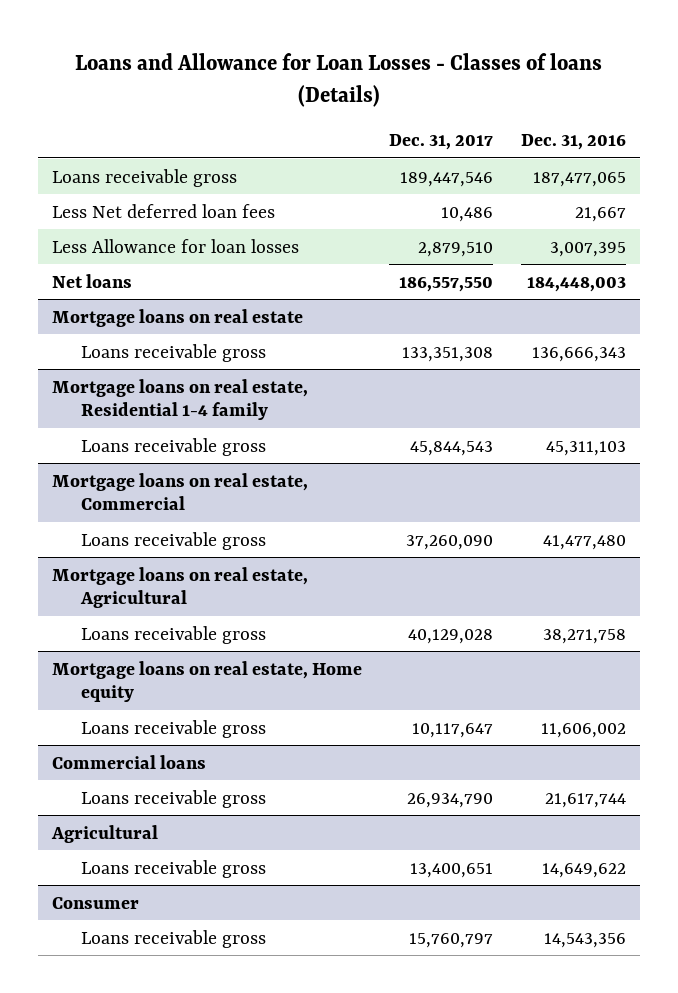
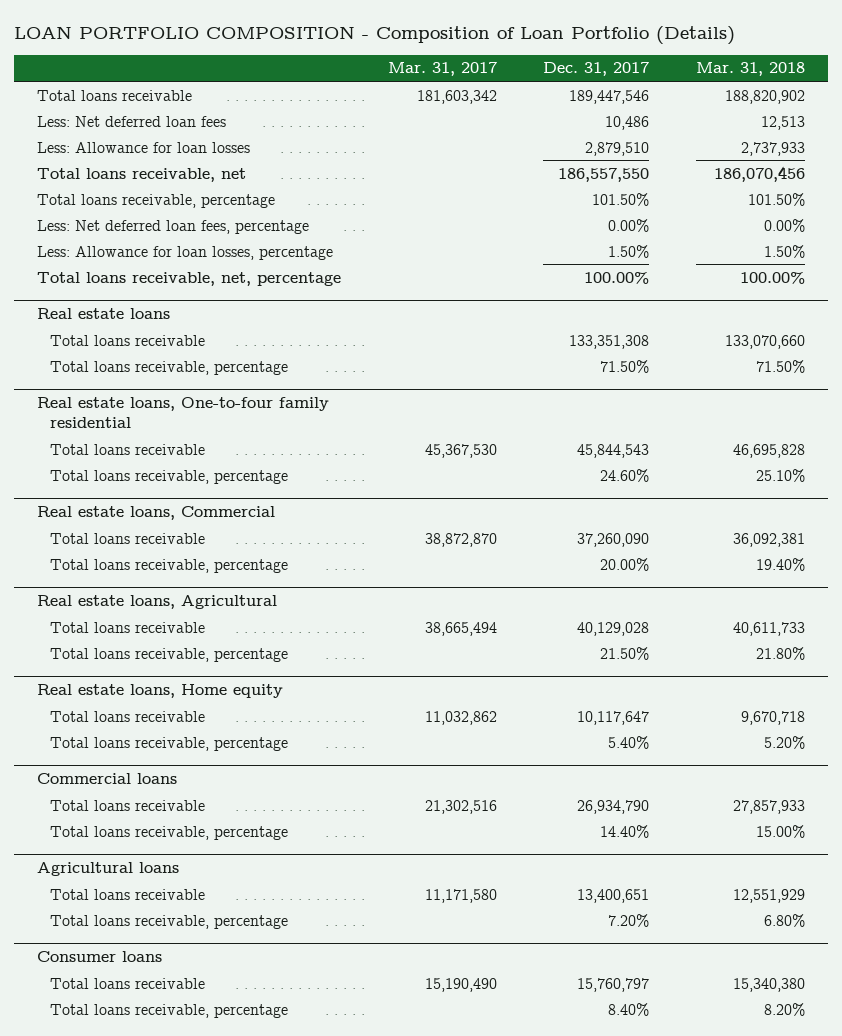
- Loans and Allowance for Loan Losses - Classes of loans (Details)
+ LOAN PORTFOLIO COMPOSITION - Composition of Loan Portfolio (Details)
- | Dec. 31, 2017 | Dec. 31, 2016
+ | Mar. 31, 2017 | Dec. 31, 2017 | Mar. 31, 2018
- Loans receivable gross | 189,447,546 | 187,477,065
- Less Net deferred loan fees | 10,486 | 21,667
- Less Allowance for loan losses | 2,879,510 | 3,007,395
- Net loans | 186,557,550 | 184,448,003
- Mortgage loans on real estate
- Loans receivable gross | 133,351,308 | 136,666,343
- Mortgage loans on real estate, Residential 1-4 family
- Loans receivable gross | 45,844,543 | 45,311,103
- Mortgage loans on real estate, Commercial
- Loans receivable gross | 37,260,090 | 41,477,480
- Mortgage loans on real estate, Agricultural
- Loans receivable gross | 40,129,028 | 38,271,758
- Mortgage loans on real estate, Home equity
- Loans receivable gross | 10,117,647 | 11,606,002
+ Total loans receivable | 181,603,342 | 189,447,546 | 188,820,902
+ Less: Net deferred loan fees | | 10,486 | 12,513
+ Less: Allowance for loan losses | | 2,879,510 | 2,737,933
+ Total loans receivable, net | | 186,557,550 | 186,070,456
+ Total loans receivable, percentage | | 101.50% | 101.50%
+ Less: Net deferred loan fees, percentage | | 0.00% | 0.00%
+ Less: Allowance for loan losses, percentage | | 1.50% | 1.50%
+ Total loans receivable, net, percentage | | 100.00% | 100.00%
+ Real estate loans
+ Total loans receivable | | 133,351,308 | 133,070,660
+ Total loans receivable, percentage | | 71.50% | 71.50%
+ Real estate loans, One-to-four family residential
+ Total loans receivable | 45,367,530 | 45,844,543 | 46,695,828
+ Total loans receivable, percentage | | 24.60% | 25.10%
+ Real estate loans, Commercial
+ Total loans receivable | 38,872,870 | 37,260,090 | 36,092,381
+ Total loans receivable, percentage | | 20.00% | 19.40%
+ Real estate loans, Agricultural
+ Total loans receivable | 38,665,494 | 40,129,028 | 40,611,733
+ Total loans receivable, percentage | | 21.50% | 21.80%
+ Real estate loans, Home equity
+ Total loans receivable | 11,032,862 | 10,117,647 | 9,670,718
+ Total loans receivable, percentage | | 5.40% | 5.20%
@ Commercial loans
- Loans receivable gross | 26,934,790 | 21,617,744
- Agricultural
- Loans receivable gross | 13,400,651 | 14,649,622
- Consumer
- Loans receivable gross | 15,760,797 | 14,543,356
@ Commercial loans
+ Total loans receivable | 21,302,516 | 26,934,790 | 27,857,933
+ Total loans receivable, percentage | | 14.40% | 15.00%
+ Agricultural loans
+ Total loans receivable | 11,171,580 | 13,400,651 | 12,551,929
+ Total loans receivable, percentage | | 7.20% | 6.80%
+ Consumer loans
+ Total loans receivable | 15,190,490 | 15,760,797 | 15,340,380
+ Total loans receivable, percentage | | 8.40% | 8.20%

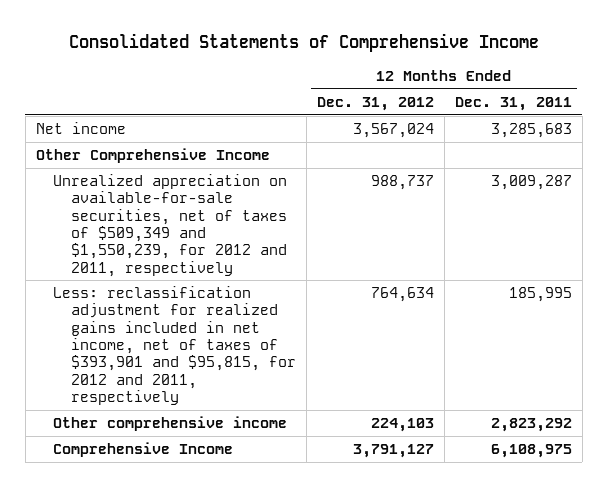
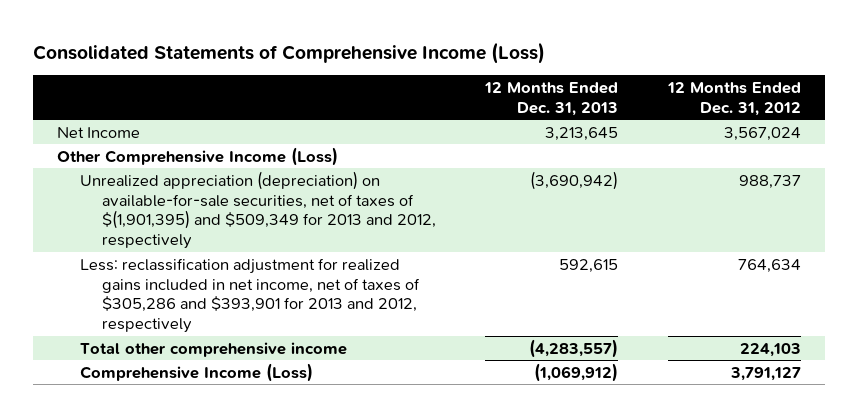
- Consolidated Statements of Comprehensive Income
+ Consolidated Statements of Comprehensive Income (Loss)
- | 12 Months Ended Dec. 31, 2012 | 12 Months Ended Dec. 31, 2011
+ | 12 Months Ended Dec. 31, 2013 | 12 Months Ended Dec. 31, 2012
- Net income | 3,567,024 | 3,285,683
- Other Comprehensive Income
- Unrealized appreciation on available-for-sale securities, net of taxes of $509,349 and $1,550,239, for 2012 and 2011, respectively | 988,737 | 3,009,287
- Less: reclassification adjustment for realized gains included in net income, net of taxes of $393,901 and $95,815, for 2012 and 2011, respectively | 764,634 | 185,995
- Other comprehensive income | 224,103 | 2,823,292
- Comprehensive Income | 3,791,127 | 6,108,975
+ Net Income | 3,213,645 | 3,567,024
+ Other Comprehensive Income (Loss)
+ Unrealized appreciation (depreciation) on available-for-sale securities, net of taxes of $(1,901,395) and $509,349 for 2013 and 2012, respectively | (3,690,942) | 988,737
+ Less: reclassification adjustment for realized gains included in net income, net of taxes of $305,286 and $393,901 for 2013 and 2012, respectively | 592,615 | 764,634
+ Total other comprehensive income | (4,283,557) | 224,103
+ Comprehensive Income (Loss) | (1,069,912) | 3,791,127

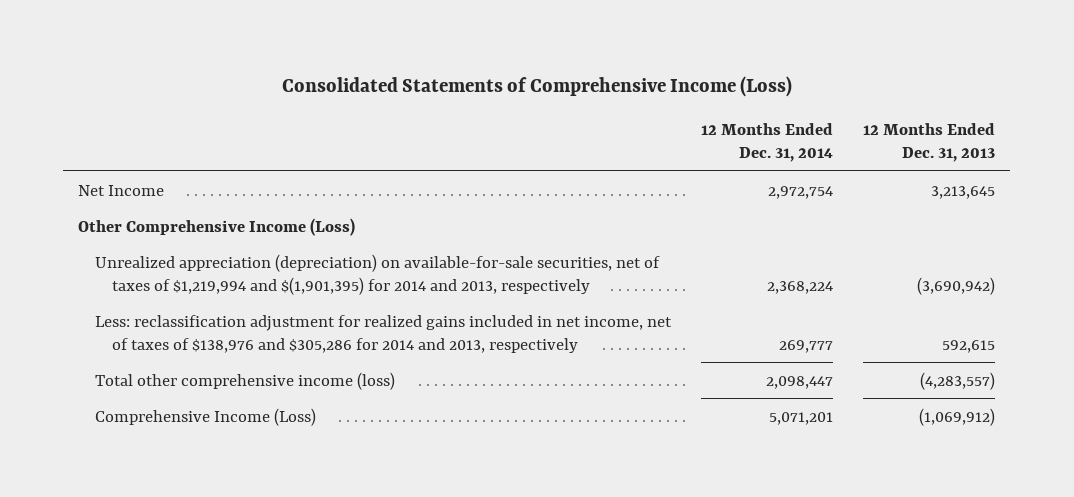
- | 12 Months Ended Dec. 31, 2013 | 12 Months Ended Dec. 31, 2012
+ | 12 Months Ended Dec. 31, 2014 | 12 Months Ended Dec. 31, 2013
- Unrealized appreciation (depreciation) on available-for-sale securities, net of taxes of $(1,901,395) and $509,349 for 2013 and 2012, respectively | (3,690,942) | 988,737
- Less: reclassification adjustment for realized gains included in net income, net of taxes of $305,286 and $393,901 for 2013 and 2012, respectively | 592,615 | 764,634
- Total other comprehensive income | (4,283,557) | 224,103
+ Unrealized appreciation (depreciation) on available-for-sale securities, net of taxes of $1,219,994 and $(1,901,395) for 2014 and 2013, respectively | 2,368,224 | (3,690,942)
+ Less: reclassification adjustment for realized gains included in net income, net of taxes of $138,976 and $305,286 for 2014 and 2013, respectively | 269,777 | 592,615
+ Total other comprehensive income (loss) | 2,098,447 | (4,283,557)

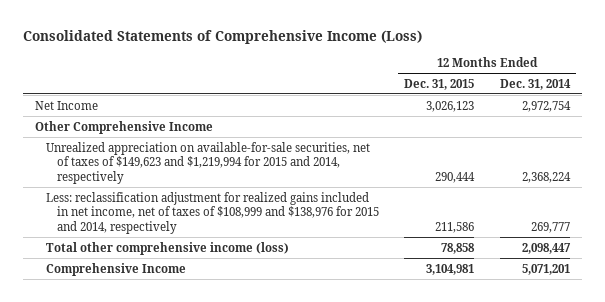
- | 12 Months Ended Dec. 31, 2014 | 12 Months Ended Dec. 31, 2013
+ | 12 Months Ended Dec. 31, 2015 | 12 Months Ended Dec. 31, 2014
- Other Comprehensive Income (Loss)
- Unrealized appreciation (depreciation) on available-for-sale securities, net of taxes of $1,219,994 and $(1,901,395) for 2014 and 2013, respectively | 2,368,224 | (3,690,942)
- Less: reclassification adjustment for realized gains included in net income, net of taxes of $138,976 and $305,286 for 2014 and 2013, respectively | 269,777 | 592,615
+ Other Comprehensive Income
+ Unrealized appreciation on available-for-sale securities, net of taxes of $149,623 and $1,219,994 for 2015 and 2014, respectively | 290,444 | 2,368,224
+ Less: reclassification adjustment for realized gains included in net income, net of taxes of $108,999 and $138,976 for 2015 and 2014, respectively | 211,586 | 269,777
- Comprehensive Income (Loss) | 5,071,201 | (1,069,912)
+ Comprehensive Income | 3,104,981 | 5,071,201

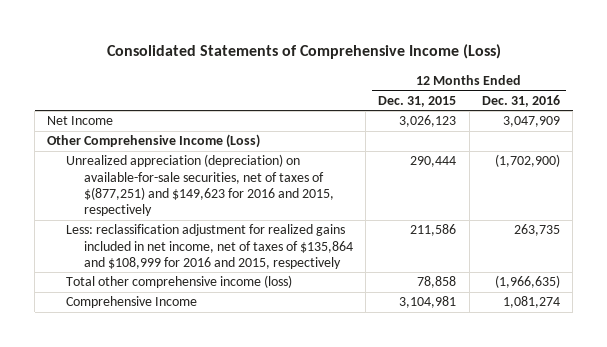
- | 12 Months Ended Dec. 31, 2015 | 12 Months Ended Dec. 31, 2014
+ | 12 Months Ended Dec. 31, 2015 | 12 Months Ended Dec. 31, 2016
- Other Comprehensive Income
- Unrealized appreciation on available-for-sale securities, net of taxes of $149,623 and $1,219,994 for 2015 and 2014, respectively | 290,444 | 2,368,224
- Less: reclassification adjustment for realized gains included in net income, net of taxes of $108,999 and $138,976 for 2015 and 2014, respectively | 211,586 | 269,777
+ Other Comprehensive Income (Loss)
+ Unrealized appreciation (depreciation) on available-for-sale securities, net of taxes of $(877,251) and $149,623 for 2016 and 2015, respectively | 290,444 | (1,702,900)
+ Less: reclassification adjustment for realized gains included in net income, net of taxes of $135,864 and $108,999 for 2016 and 2015, respectively | 211,586 | 263,735

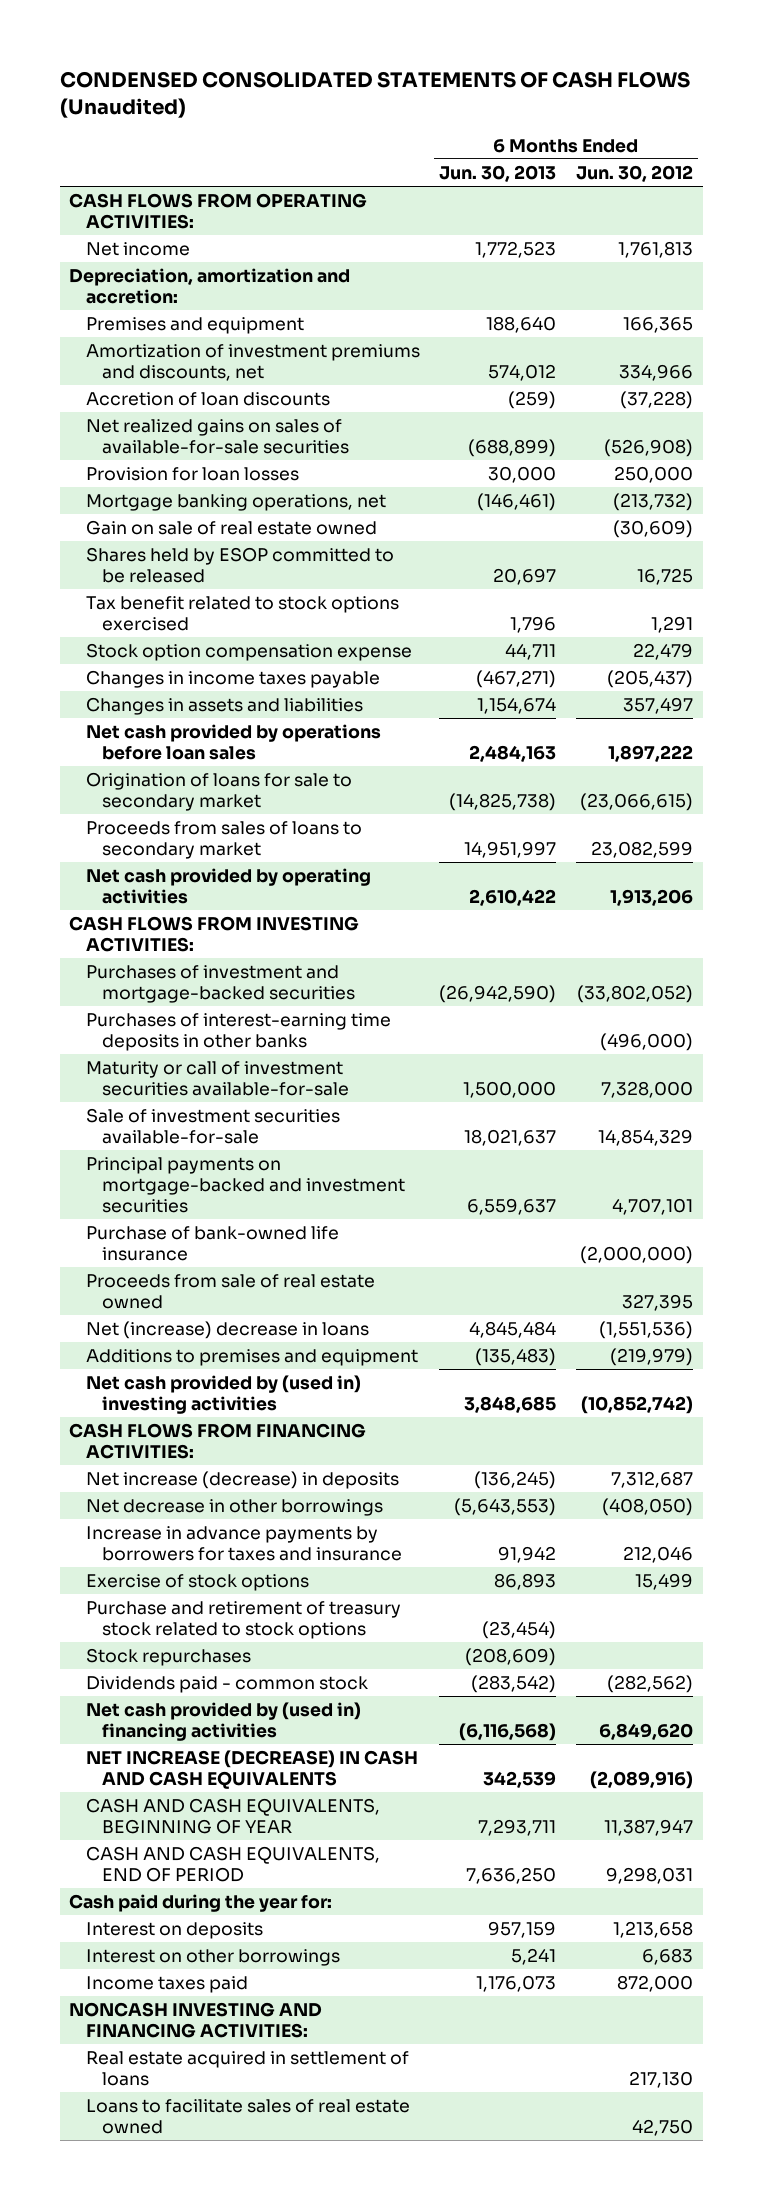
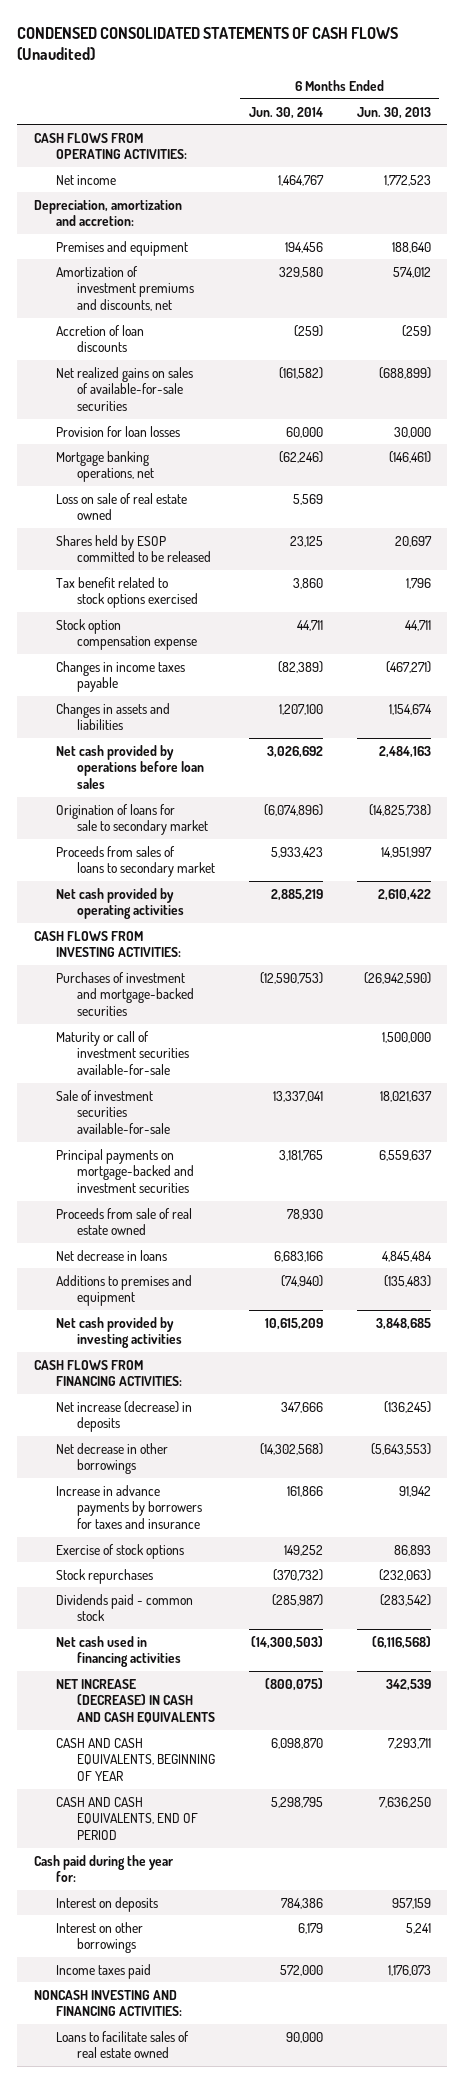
- | 6 Months Ended Jun. 30, 2013 | 6 Months Ended Jun. 30, 2012
+ | 6 Months Ended Jun. 30, 2014 | 6 Months Ended Jun. 30, 2013
- Gain on sale of real estate owned | | (30,609)
+ Loss on sale of real estate owned | 5,569 |
- Purchases of interest-earning time deposits in other banks | | (496,000)
- Purchase of bank-owned life insurance | | (2,000,000)
- Net (increase) decrease in loans | 4,845,484 | (1,551,536)
+ Net decrease in loans | 6,683,166 | 4,845,484
- Net cash provided by (used in) investing activities | 3,848,685 | (10,852,742)
+ Net cash provided by investing activities | 10,615,209 | 3,848,685
- Purchase and retirement of treasury stock related to stock options | (23,454) |
- Stock repurchases | (208,609) |
+ Stock repurchases | (370,732) | (232,063)
- Net cash provided by (used in) financing activities | (6,116,568) | 6,849,620
+ Net cash used in financing activities | (14,300,503) | (6,116,568)
- Real estate acquired in settlement of loans | | 217,130

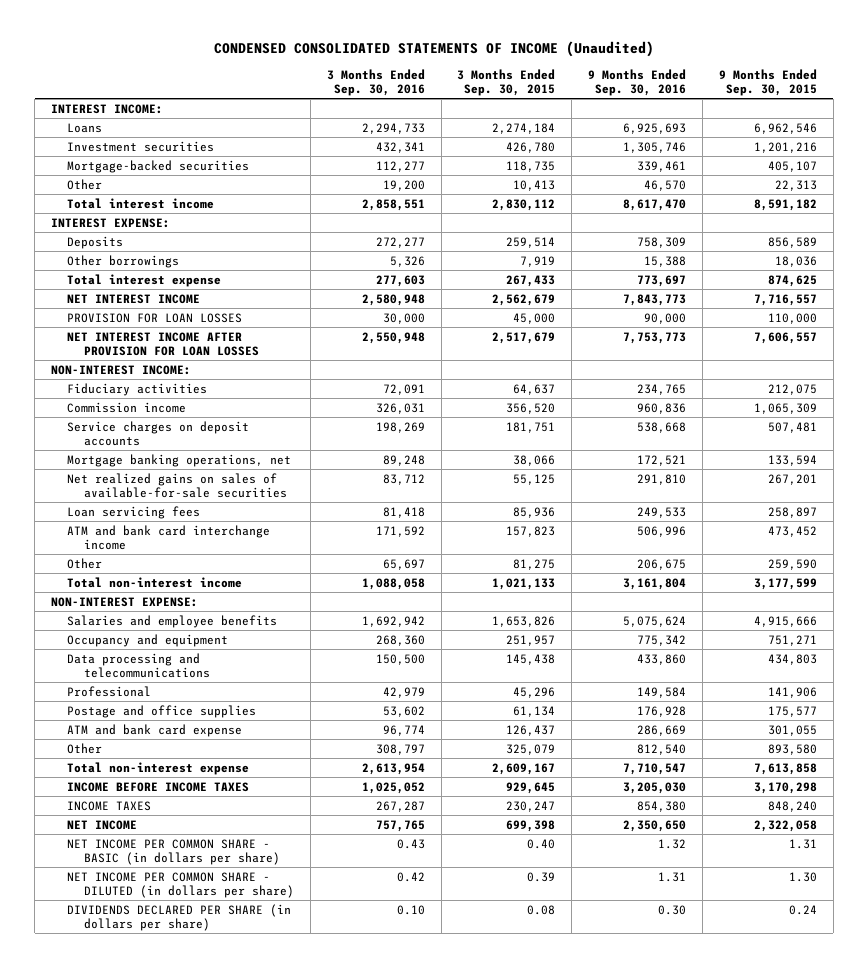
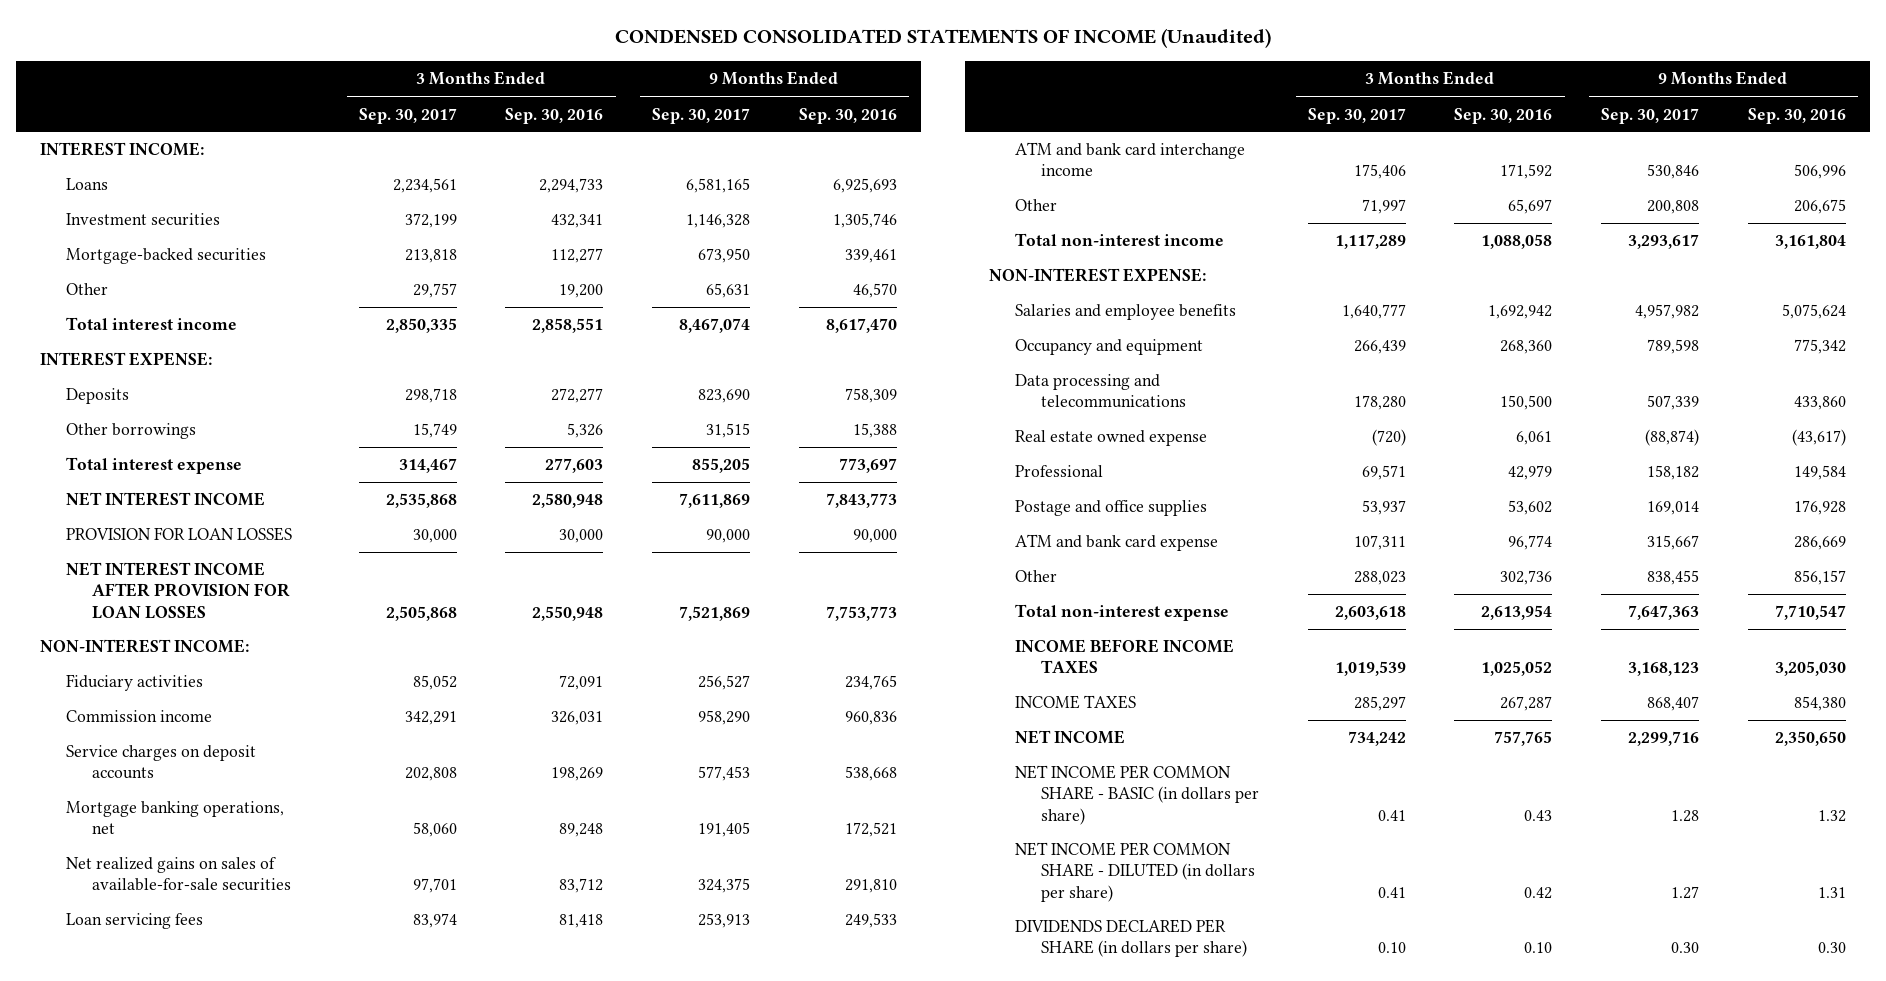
- | 3 Months Ended Sep. 30, 2016 | 3 Months Ended Sep. 30, 2015 | 9 Months Ended Sep. 30, 2016 | 9 Months Ended Sep. 30, 2015
+ | 3 Months Ended Sep. 30, 2017 | 3 Months Ended Sep. 30, 2016 | 9 Months Ended Sep. 30, 2017 | 9 Months Ended Sep. 30, 2016
+ Real estate owned expense | (720) | 6,061 | (88,874) | (43,617)
- Other | 308,797 | 325,079 | 812,540 | 893,580
+ Other | 288,023 | 302,736 | 838,455 | 856,157

